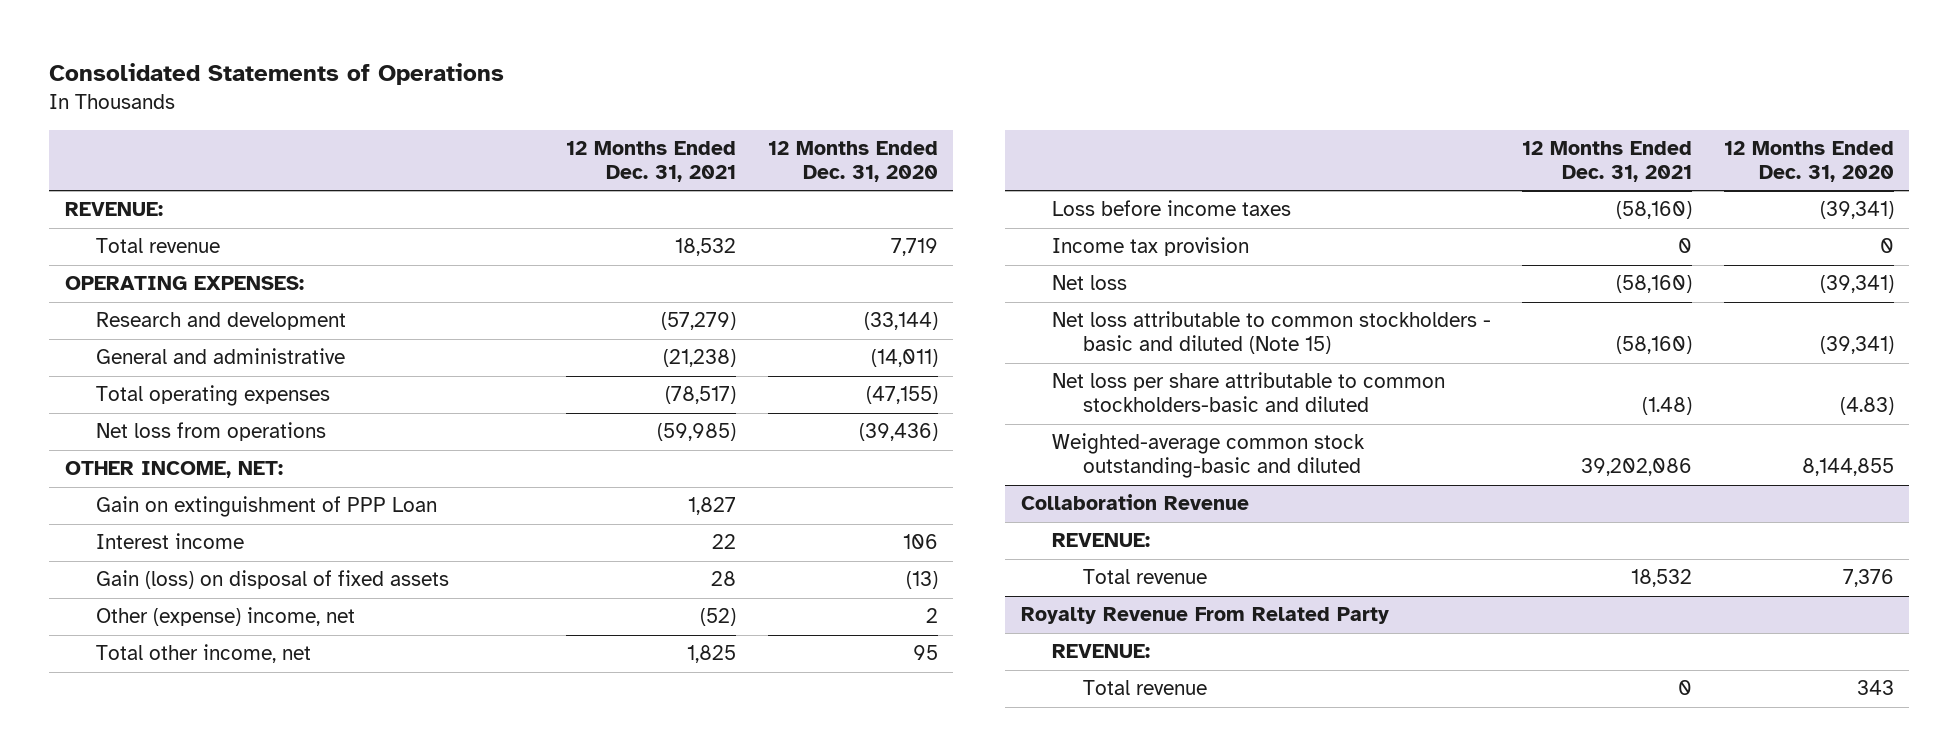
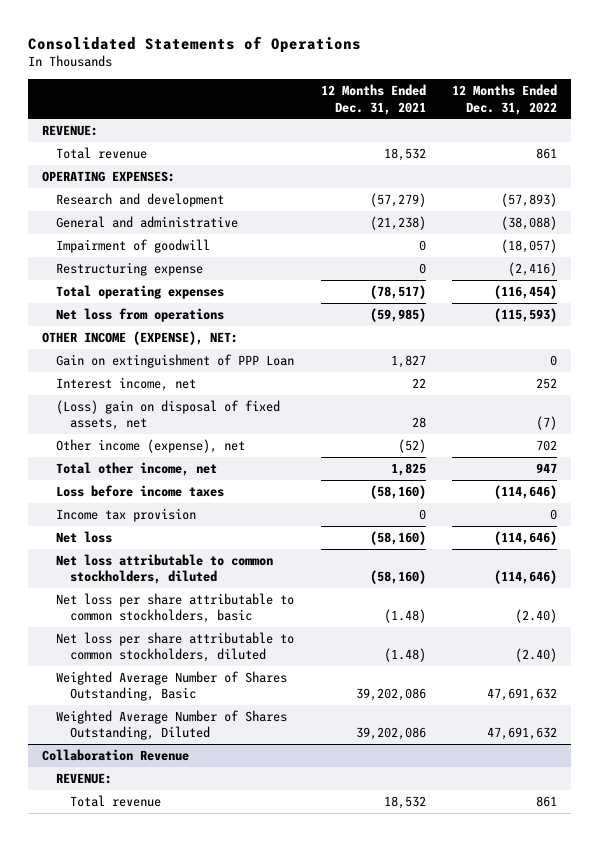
- | 12 Months Ended Dec. 31, 2021 | 12 Months Ended Dec. 31, 2020
+ | 12 Months Ended Dec. 31, 2021 | 12 Months Ended Dec. 31, 2022
+ Impairment of goodwill | 0 | (18,057)
+ Restructuring expense | 0 | (2,416)
- OTHER INCOME, NET:
+ OTHER INCOME (EXPENSE), NET:
- Interest income | 22 | 106
- Gain (loss) on disposal of fixed assets | 28 | (13)
- Other (expense) income, net | (52) | 2
+ Interest income, net | 22 | 252
+ (Loss) gain on disposal of fixed assets, net | 28 | (7)
+ Other income (expense), net | (52) | 702
- Net loss attributable to common stockholders - basic and diluted (Note 15) | (58,160) | (39,341)
- Net loss per share attributable to common stockholders-basic and diluted | (1.48) | (4.83)
- Weighted-average common stock outstanding-basic and diluted | 39,202,086 | 8,144,855
+ Net loss attributable to common stockholders, diluted | (58,160) | (114,646)
+ Net loss per share attributable to common stockholders, basic | (1.48) | (2.40)
+ Net loss per share attributable to common stockholders, diluted | (1.48) | (2.40)
+ Weighted Average Number of Shares Outstanding, Basic | 39,202,086 | 47,691,632
+ Weighted Average Number of Shares Outstanding, Diluted | 39,202,086 | 47,691,632
- Royalty Revenue From Related Party
- REVENUE:
- Total revenue | 0 | 343

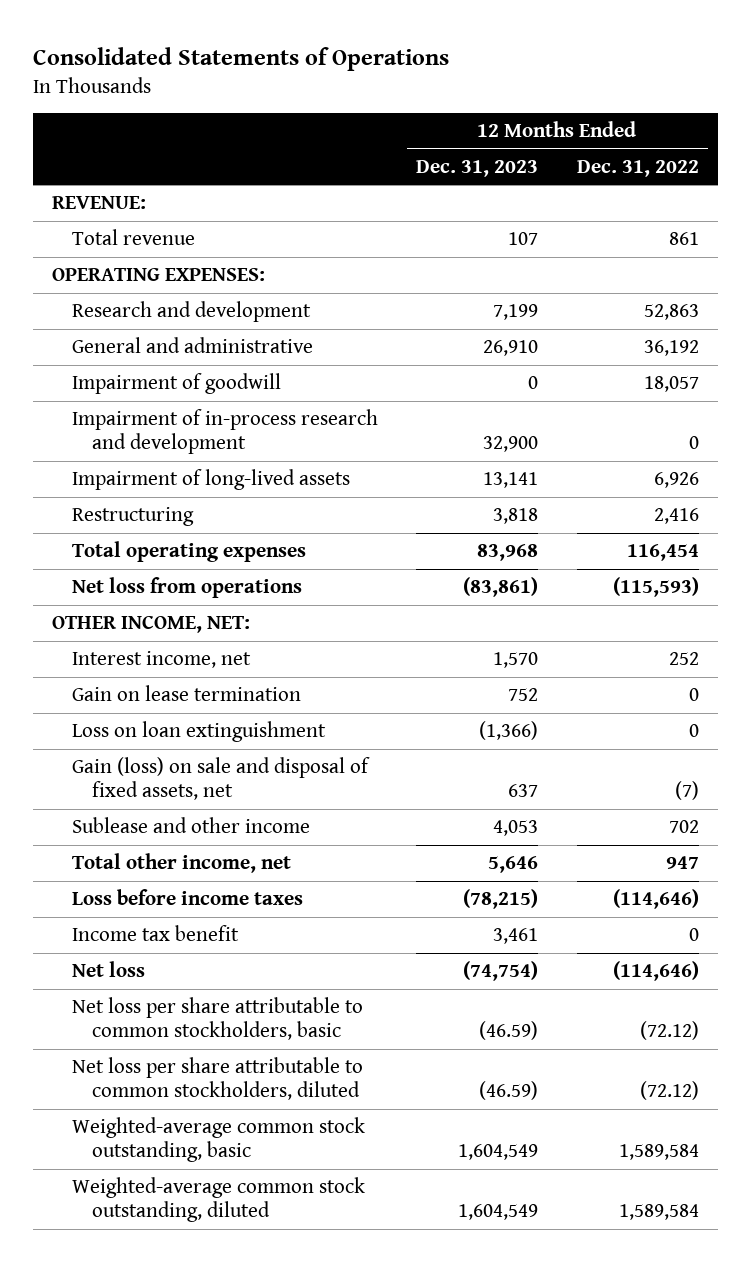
- | 12 Months Ended Dec. 31, 2021 | 12 Months Ended Dec. 31, 2022
+ | 12 Months Ended Dec. 31, 2023 | 12 Months Ended Dec. 31, 2022
- Research and development | (57,279) | (57,893)
- General and administrative | (21,238) | (38,088)
- Impairment of goodwill | 0 | (18,057)
- Restructuring expense | 0 | (2,416)
- Total operating expenses | (78,517) | (116,454)
+ Research and development | 7,199 | 52,863
+ General and administrative | 26,910 | 36,192
+ Impairment of goodwill | 0 | 18,057
+ Impairment of in-process research and development | 32,900 | 0
+ Impairment of long-lived assets | 13,141 | 6,926
+ Restructuring | 3,818 | 2,416
+ Total operating expenses | 83,968 | 116,454
- OTHER INCOME (EXPENSE), NET:
- Gain on extinguishment of PPP Loan | 1,827 | 0
+ OTHER INCOME, NET:
- (Loss) gain on disposal of fixed assets, net | 28 | (7)
- Other income (expense), net | (52) | 702
+ Gain on lease termination | 752 | 0
+ Loss on loan extinguishment | (1,366) | 0
+ Gain (loss) on sale and disposal of fixed assets, net | 637 | (7)
+ Sublease and other income | 4,053 | 702
- Income tax provision | 0 | 0
+ Income tax benefit | 3,461 | 0
- Net loss attributable to common stockholders, diluted | (58,160) | (114,646)
- Net loss per share attributable to common stockholders, basic | (1.48) | (2.40)
- Net loss per share attributable to common stockholders, diluted | (1.48) | (2.40)
- Weighted Average Number of Shares Outstanding, Basic | 39,202,086 | 47,691,632
- Weighted Average Number of Shares Outstanding, Diluted | 39,202,086 | 47,691,632
- Collaboration Revenue
- REVENUE:
- Total revenue | 18,532 | 861
+ Net loss per share attributable to common stockholders, basic | (46.59) | (72.12)
+ Net loss per share attributable to common stockholders, diluted | (46.59) | (72.12)
+ Weighted-average common stock outstanding, basic | 1,604,549 | 1,589,584
+ Weighted-average common stock outstanding, diluted | 1,604,549 | 1,589,584

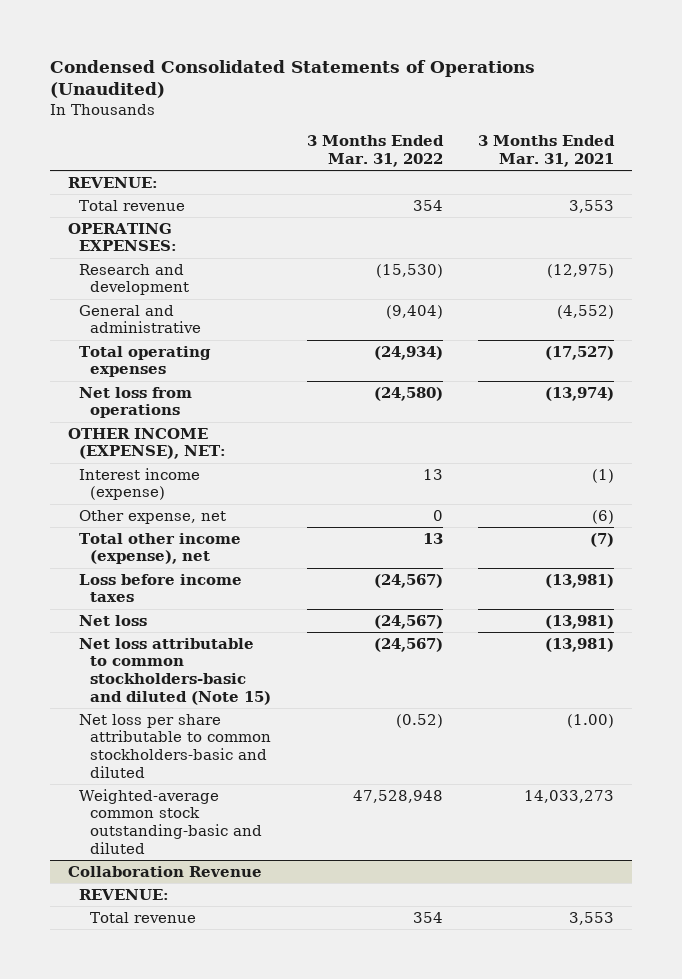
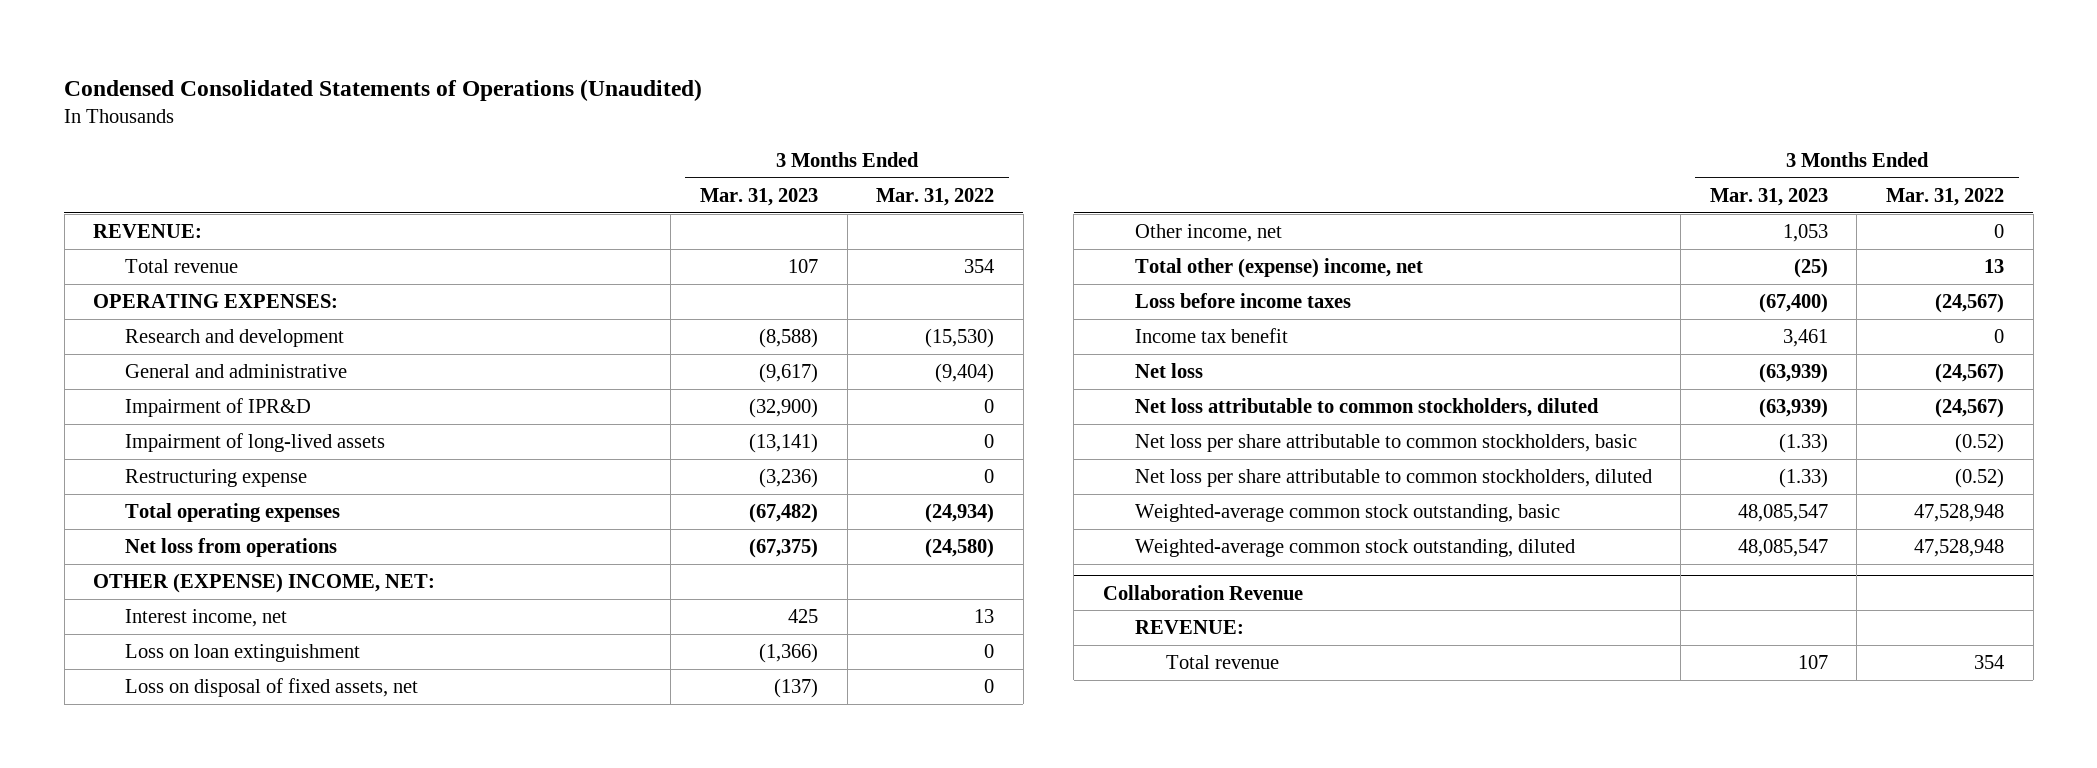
- | 3 Months Ended Mar. 31, 2022 | 3 Months Ended Mar. 31, 2021
+ | 3 Months Ended Mar. 31, 2023 | 3 Months Ended Mar. 31, 2022
+ Impairment of IPR&D | (32,900) | 0
+ Impairment of long-lived assets | (13,141) | 0
+ Restructuring expense | (3,236) | 0
- OTHER INCOME (EXPENSE), NET:
- Interest income (expense) | 13 | (1)
- Other expense, net | 0 | (6)
- Total other income (expense), net | 13 | (7)
+ OTHER (EXPENSE) INCOME, NET:
+ Interest income, net | 425 | 13
+ Loss on loan extinguishment | (1,366) | 0
+ Loss on disposal of fixed assets, net | (137) | 0
+ Other income, net | 1,053 | 0
+ Total other (expense) income, net | (25) | 13
+ Income tax benefit | 3,461 | 0
- Net loss attributable to common stockholders-basic and diluted (Note 15) | (24,567) | (13,981)
- Net loss per share attributable to common stockholders-basic and diluted | (0.52) | (1.00)
- Weighted-average common stock outstanding-basic and diluted | 47,528,948 | 14,033,273
+ Net loss attributable to common stockholders, diluted | (63,939) | (24,567)
+ Net loss per share attributable to common stockholders, basic | (1.33) | (0.52)
+ Net loss per share attributable to common stockholders, diluted | (1.33) | (0.52)
+ Weighted-average common stock outstanding, basic | 48,085,547 | 47,528,948
+ Weighted-average common stock outstanding, diluted | 48,085,547 | 47,528,948

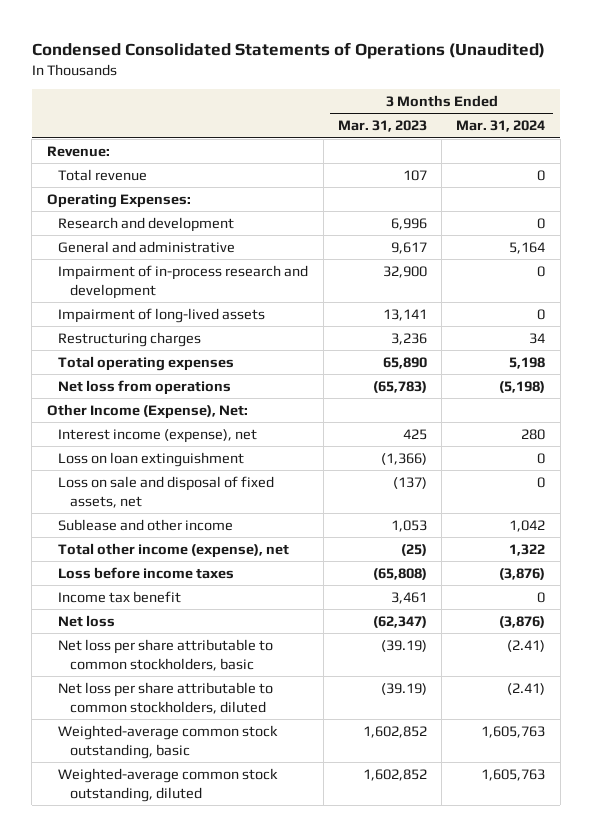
- | 3 Months Ended Mar. 31, 2023 | 3 Months Ended Mar. 31, 2022
+ | 3 Months Ended Mar. 31, 2023 | 3 Months Ended Mar. 31, 2024
- REVENUE:
+ Revenue:
- OPERATING EXPENSES:
- Research and development | (8,588) | (15,530)
- General and administrative | (9,617) | (9,404)
- Impairment of IPR&D | (32,900) | 0
- Impairment of long-lived assets | (13,141) | 0
- Restructuring expense | (3,236) | 0
- Total operating expenses | (67,482) | (24,934)
- Net loss from operations | (67,375) | (24,580)
- OTHER (EXPENSE) INCOME, NET:
- Interest income, net | 425 | 13
+ Operating Expenses:
+ Research and development | 6,996 | 0
+ General and administrative | 9,617 | 5,164
+ Impairment of in-process research and development | 32,900 | 0
+ Impairment of long-lived assets | 13,141 | 0
+ Restructuring charges | 3,236 | 34
+ Total operating expenses | 65,890 | 5,198
+ Net loss from operations | (65,783) | (5,198)
+ Other Income (Expense), Net:
+ Interest income (expense), net | 425 | 280
- Loss on disposal of fixed assets, net | (137) | 0
- Other income, net | 1,053 | 0
- Total other (expense) income, net | (25) | 13
- Loss before income taxes | (67,400) | (24,567)
+ Loss on sale and disposal of fixed assets, net | (137) | 0
+ Sublease and other income | 1,053 | 1,042
+ Total other income (expense), net | (25) | 1,322
+ Loss before income taxes | (65,808) | (3,876)
- Net loss | (63,939) | (24,567)
- Net loss attributable to common stockholders, diluted | (63,939) | (24,567)
- Net loss per share attributable to common stockholders, basic | (1.33) | (0.52)
- Net loss per share attributable to common stockholders, diluted | (1.33) | (0.52)
- Weighted-average common stock outstanding, basic | 48,085,547 | 47,528,948
- Weighted-average common stock outstanding, diluted | 48,085,547 | 47,528,948
- Collaboration Revenue
- REVENUE:
- Total revenue | 107 | 354
+ Net loss | (62,347) | (3,876)
+ Net loss per share attributable to common stockholders, basic | (39.19) | (2.41)
+ Net loss per share attributable to common stockholders, diluted | (39.19) | (2.41)
+ Weighted-average common stock outstanding, basic | 1,602,852 | 1,605,763
+ Weighted-average common stock outstanding, diluted | 1,602,852 | 1,605,763

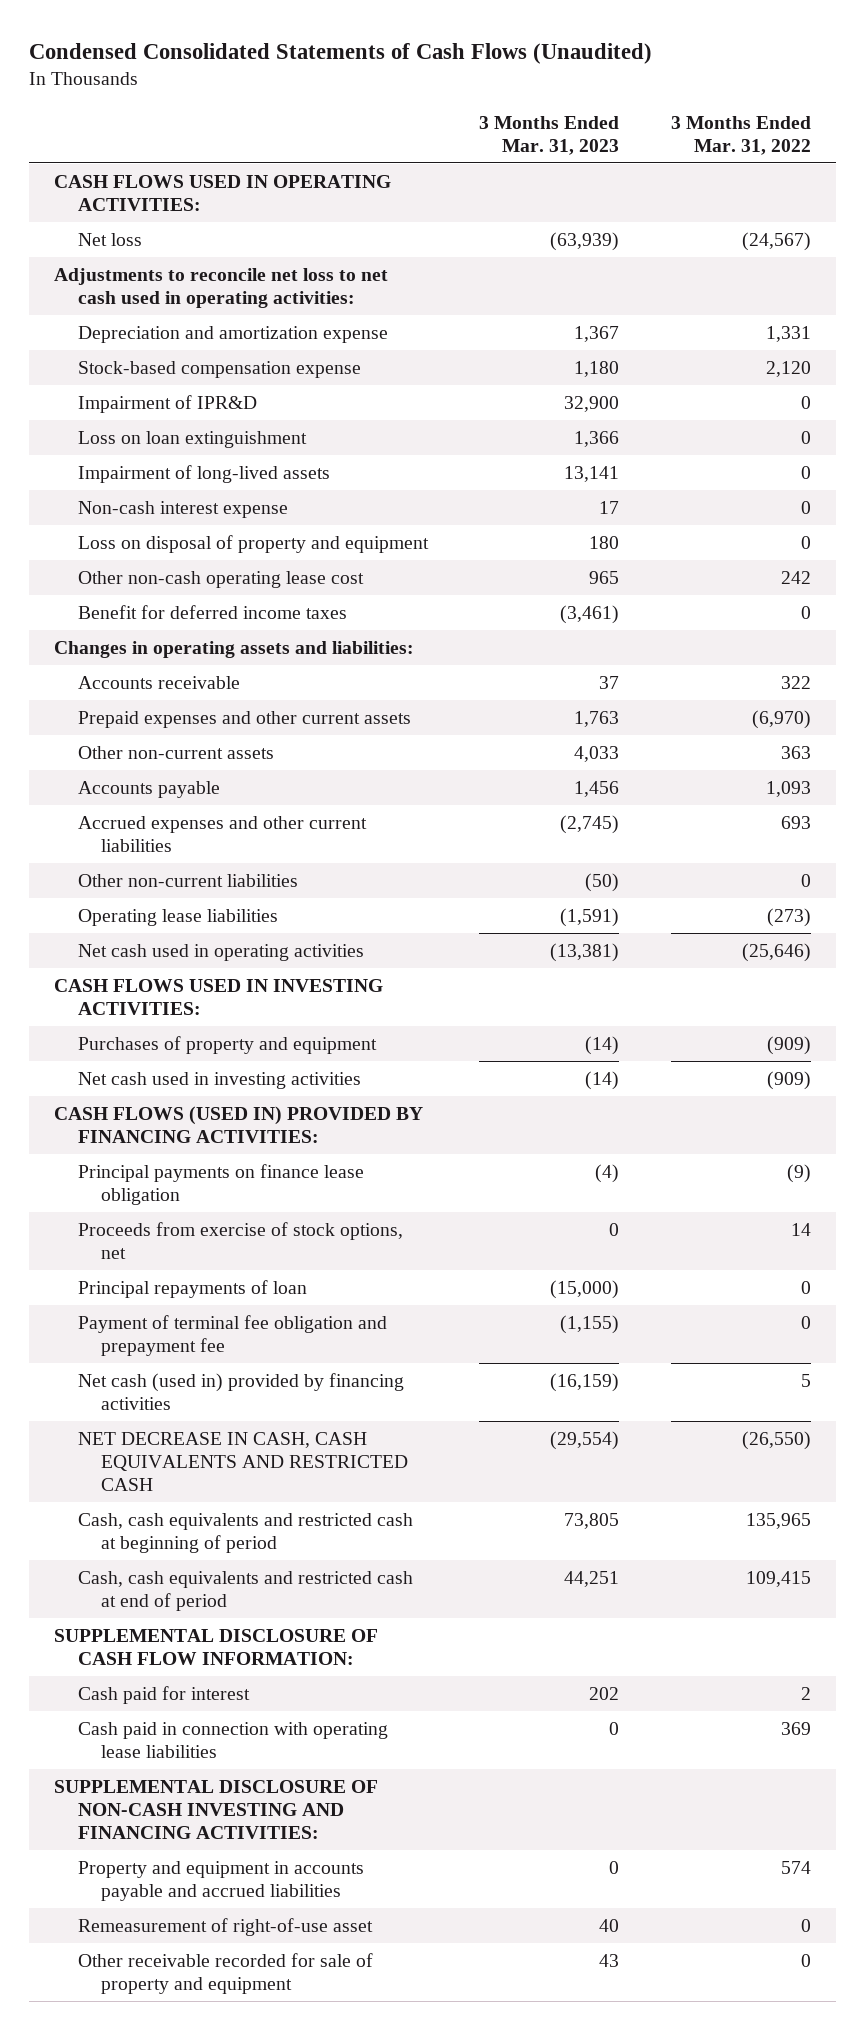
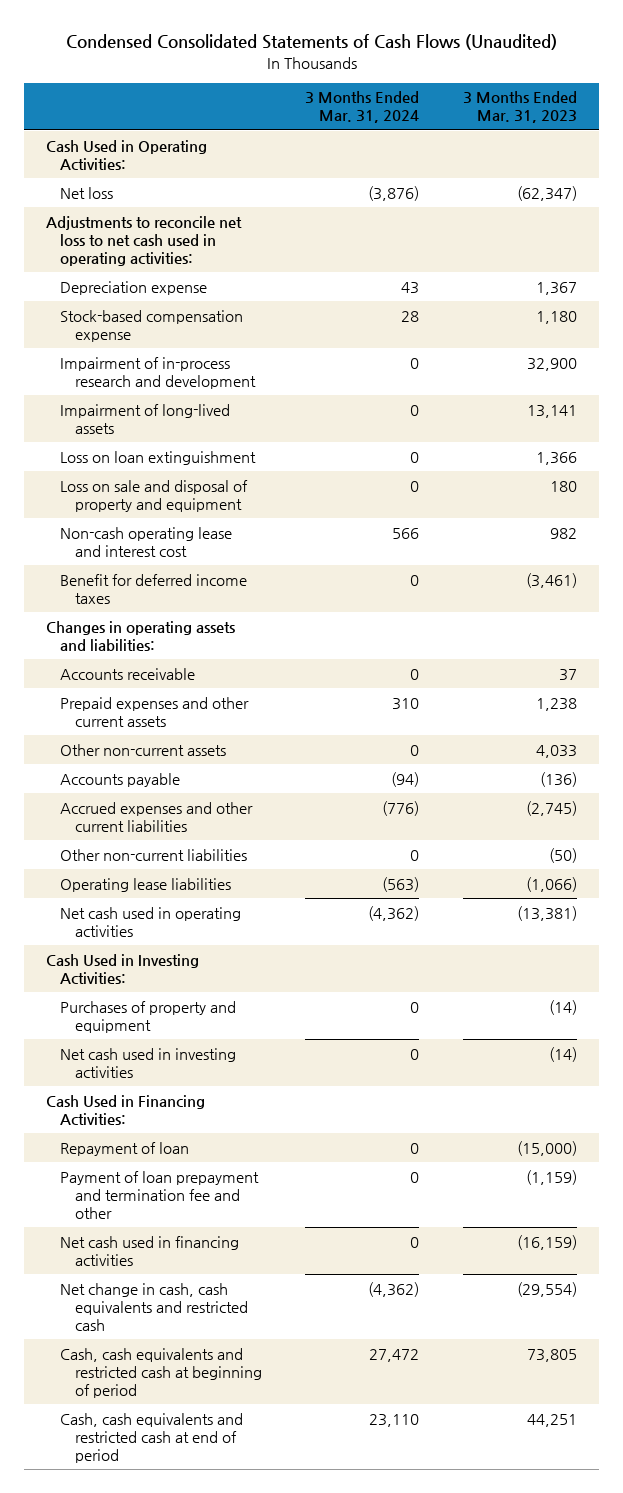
- | 3 Months Ended Mar. 31, 2023 | 3 Months Ended Mar. 31, 2022
+ | 3 Months Ended Mar. 31, 2024 | 3 Months Ended Mar. 31, 2023
- CASH FLOWS USED IN OPERATING ACTIVITIES:
- Net loss | (63,939) | (24,567)
+ Cash Used in Operating Activities:
+ Net loss | (3,876) | (62,347)
- Depreciation and amortization expense | 1,367 | 1,331
+ Depreciation expense | 43 | 1,367
- Impairment of IPR&D | 32,900 | 0
+ Impairment of in-process research and development | 0 | 32,900
- Non-cash interest expense | 17 | 0
- Loss on disposal of property and equipment | 180 | 0
- Other non-cash operating lease cost | 965 | 242
moved down: Loss on loan extinguishment | 0 | 1,366
+ Loss on sale and disposal of property and equipment | 0 | 180
+ Non-cash operating lease and interest cost | 566 | 982
- Prepaid expenses and other current assets | 1,763 | (6,970)
+ Prepaid expenses and other current assets | 310 | 1,238
- Accounts payable | 1,456 | 1,093
+ Accounts payable | (94) | (136)
- Operating lease liabilities | (1,591) | (273)
+ Operating lease liabilities | (563) | (1,066)
- CASH FLOWS USED IN INVESTING ACTIVITIES:
+ Cash Used in Investing Activities:
- CASH FLOWS (USED IN) PROVIDED BY FINANCING ACTIVITIES:
- Principal payments on finance lease obligation | (4) | (9)
- Proceeds from exercise of stock options, net | 0 | 14
- Principal repayments of loan | (15,000) | 0
- Payment of terminal fee obligation and prepayment fee | (1,155) | 0
- Net cash (used in) provided by financing activities | (16,159) | 5
- NET DECREASE IN CASH, CASH EQUIVALENTS AND RESTRICTED CASH | (29,554) | (26,550)
+ Cash Used in Financing Activities:
+ Repayment of loan | 0 | (15,000)
+ Payment of loan prepayment and termination fee and other | 0 | (1,159)
+ Net cash used in financing activities | 0 | (16,159)
+ Net change in cash, cash equivalents and restricted cash | (4,362) | (29,554)
- SUPPLEMENTAL DISCLOSURE OF CASH FLOW INFORMATION:
- Cash paid for interest | 202 | 2
- Cash paid in connection with operating lease liabilities | 0 | 369
- SUPPLEMENTAL DISCLOSURE OF NON-CASH INVESTING AND FINANCING ACTIVITIES:
- Property and equipment in accounts payable and accrued liabilities | 0 | 574
- Remeasurement of right-of-use asset | 40 | 0
- Other receivable recorded for sale of property and equipment | 43 | 0

